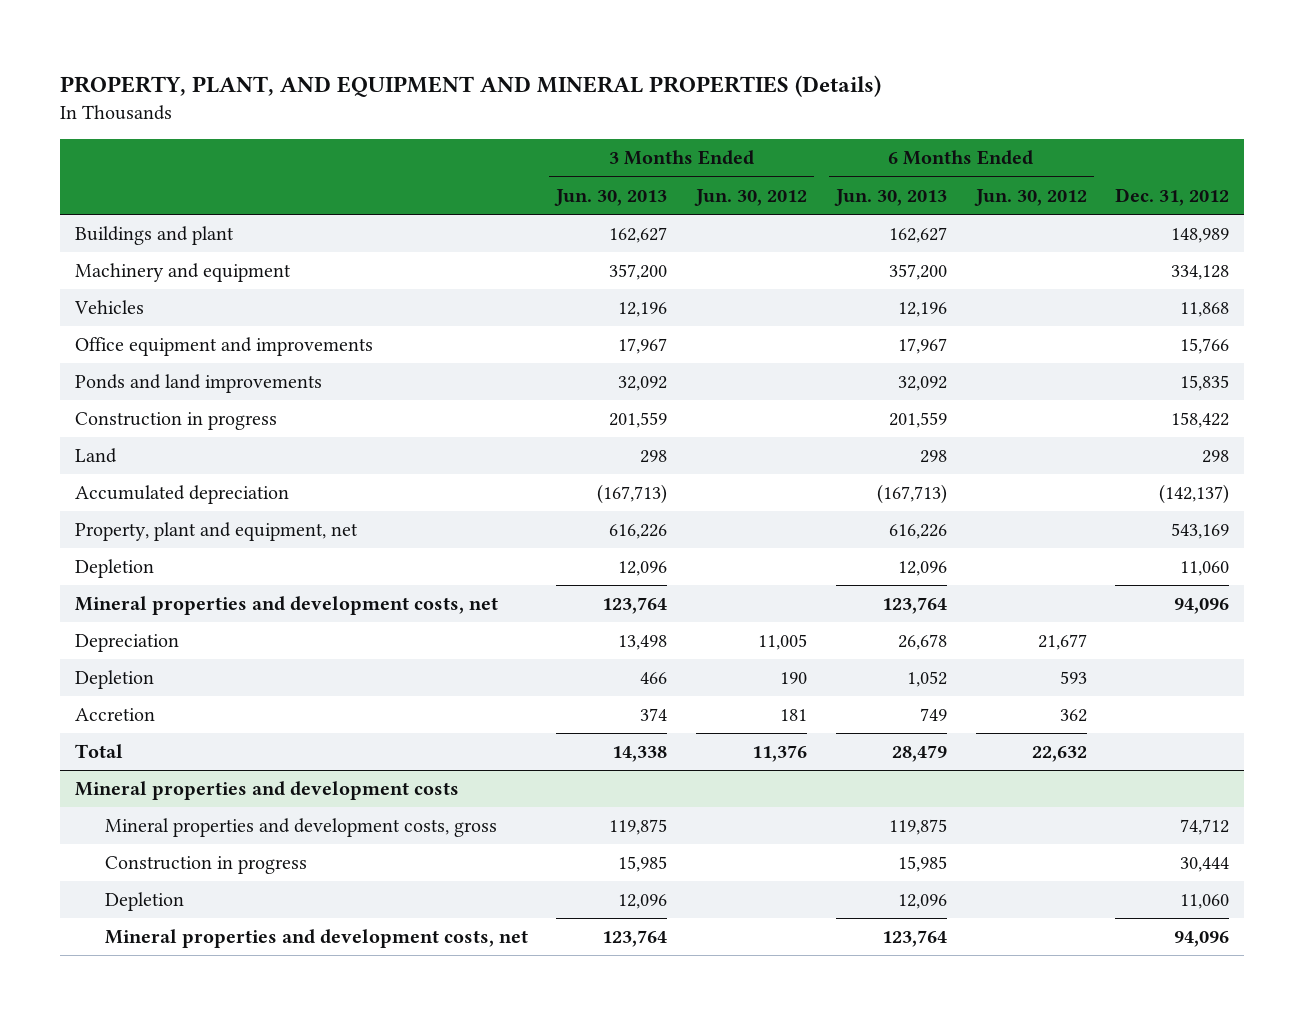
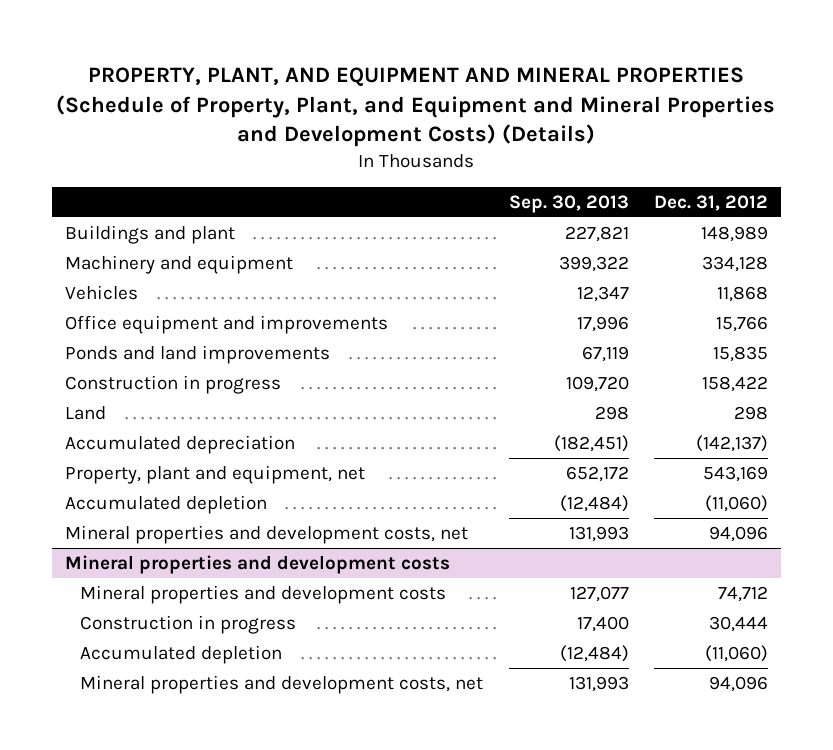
- PROPERTY, PLANT, AND EQUIPMENT AND MINERAL PROPERTIES (Details)
+ PROPERTY, PLANT, AND EQUIPMENT AND MINERAL PROPERTIES (Schedule of Property, Plant, and Equipment and Mineral Properties and Development Costs) (Details)
- | 3 Months Ended Jun. 30, 2013 | 3 Months Ended Jun. 30, 2012 | 6 Months Ended Jun. 30, 2013 | 6 Months Ended Jun. 30, 2012 | Dec. 31, 2012
+ | Sep. 30, 2013 | Dec. 31, 2012
- Depletion | 12,096 | | 12,096 | | 11,060
+ Accumulated depletion | (12,484) | (11,060)
- Depreciation | 13,498 | 11,005 | 26,678 | 21,677 |
- Depletion | 466 | 190 | 1,052 | 593 |
- Accretion | 374 | 181 | 749 | 362 |
- Total | 14,338 | 11,376 | 28,479 | 22,632 |
@ Mineral properties and development costs
- Mineral properties and development costs, gross | 119,875 | | 119,875 | | 74,712
+ Mineral properties and development costs | 127,077 | 74,712
- Depletion | 12,096 | | 12,096 | | 11,060
+ Accumulated depletion | (12,484) | (11,060)

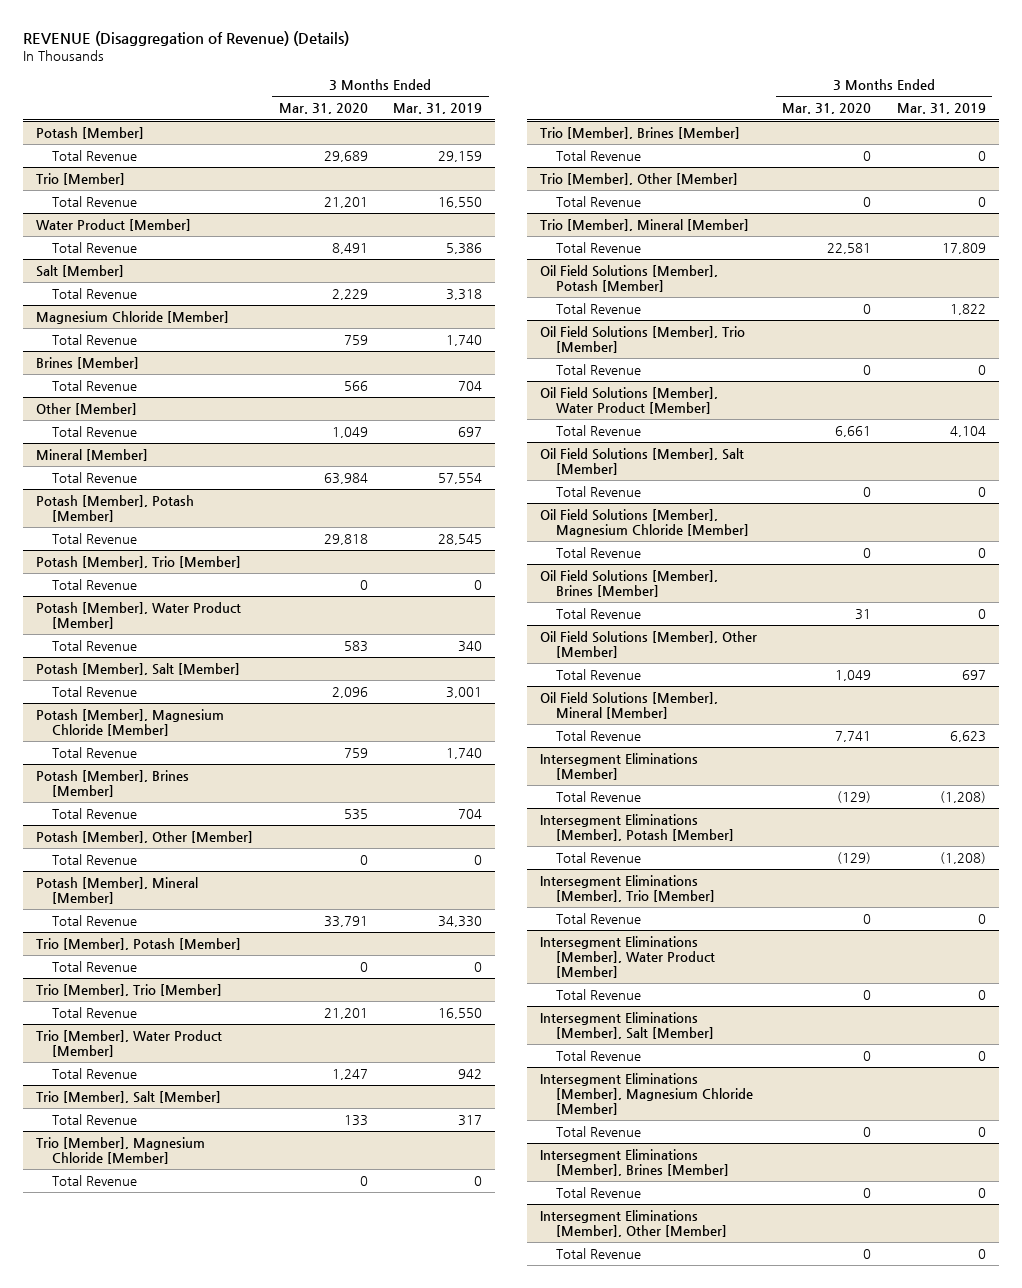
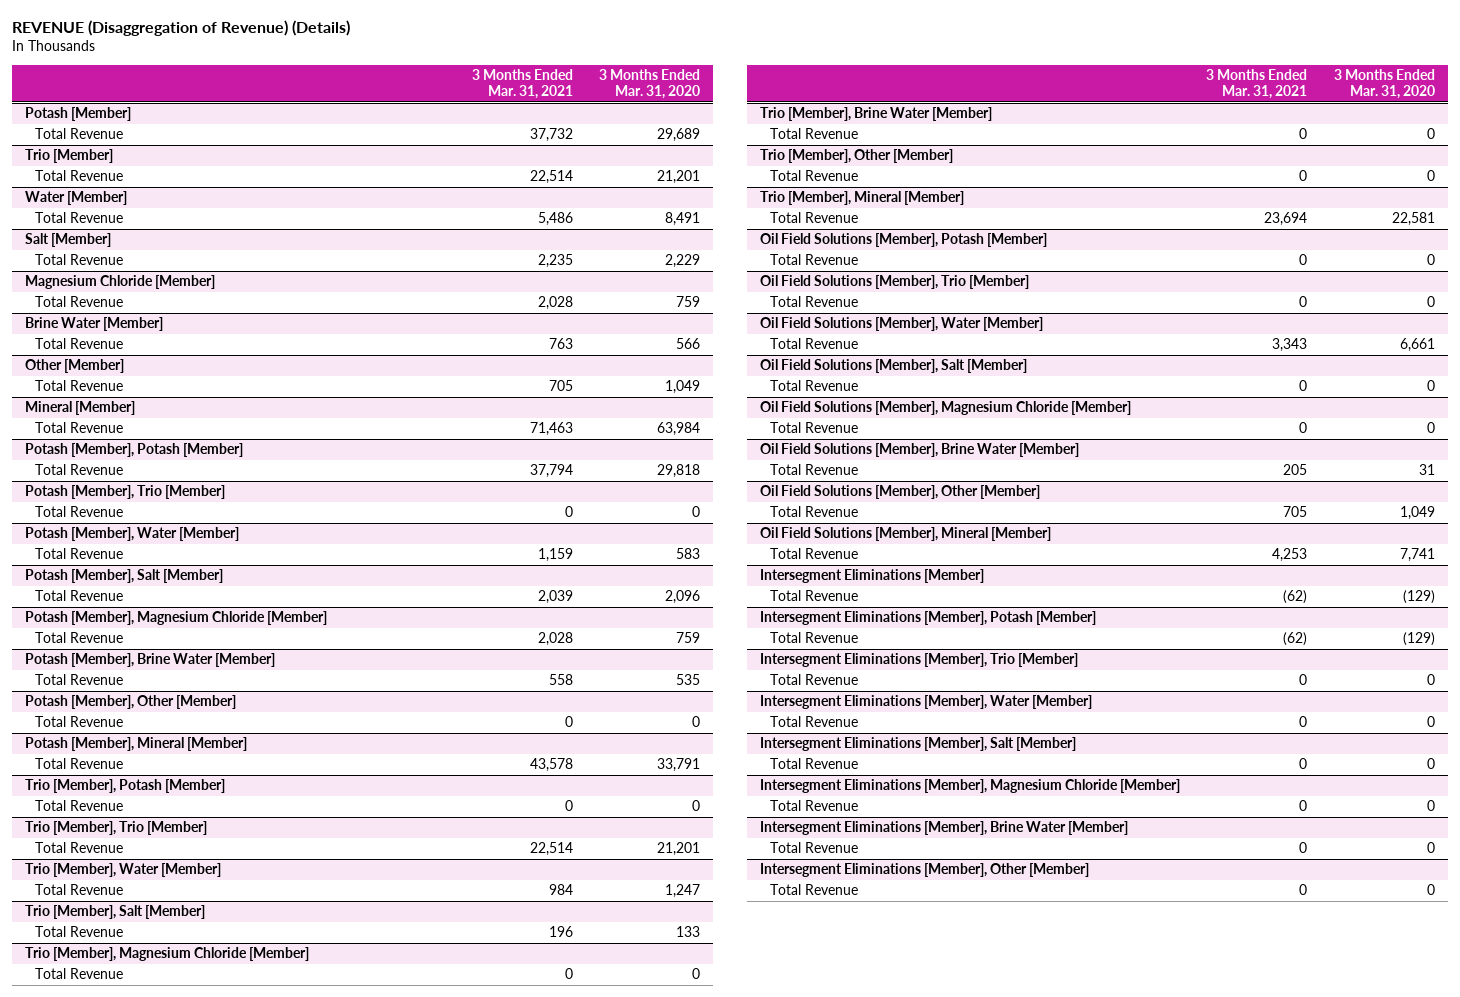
- | 3 Months Ended Mar. 31, 2020 | 3 Months Ended Mar. 31, 2019
+ | 3 Months Ended Mar. 31, 2021 | 3 Months Ended Mar. 31, 2020
- Water Product [Member]
+ Water [Member]
- Brines [Member]
+ Brine Water [Member]
- Potash [Member], Water Product [Member]
+ Potash [Member], Water [Member]
- Potash [Member], Brines [Member]
+ Potash [Member], Brine Water [Member]
- Trio [Member], Water Product [Member]
+ Trio [Member], Water [Member]
- Trio [Member], Brines [Member]
+ Trio [Member], Brine Water [Member]
- Oil Field Solutions [Member], Water Product [Member]
+ Oil Field Solutions [Member], Water [Member]
- Oil Field Solutions [Member], Brines [Member]
+ Oil Field Solutions [Member], Brine Water [Member]
- Intersegment Eliminations [Member], Water Product [Member]
+ Intersegment Eliminations [Member], Water [Member]
- Intersegment Eliminations [Member], Brines [Member]
+ Intersegment Eliminations [Member], Brine Water [Member]

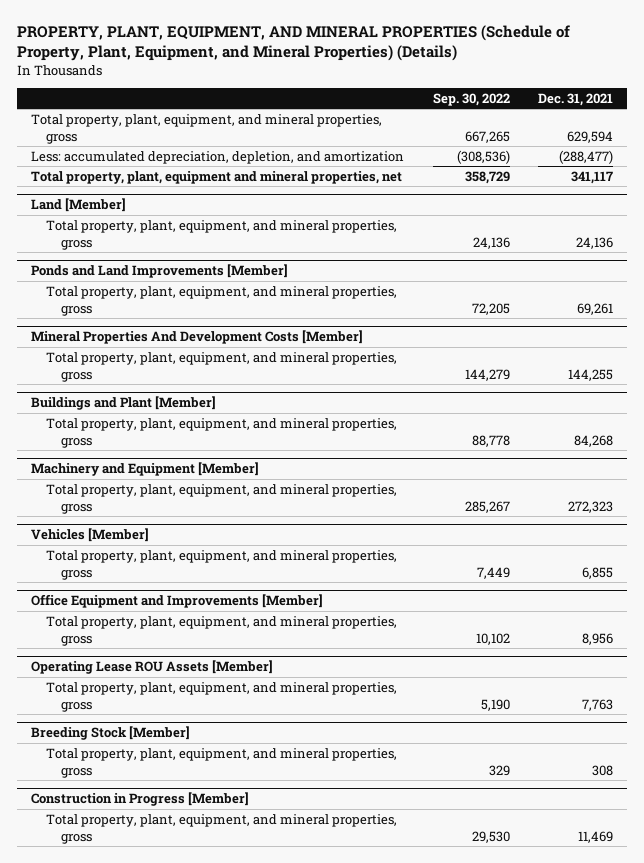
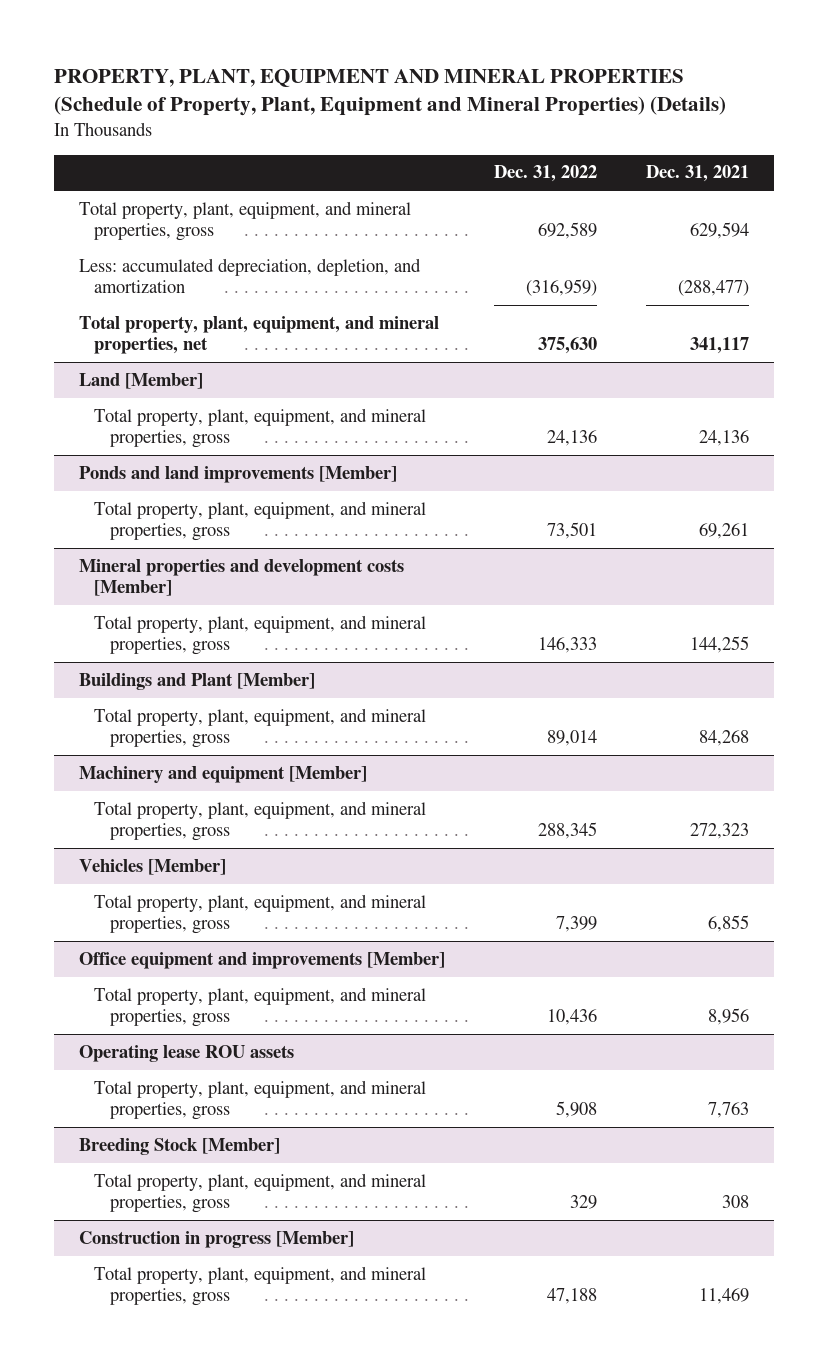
- PROPERTY, PLANT, EQUIPMENT, AND MINERAL PROPERTIES (Schedule of Property, Plant, Equipment, and Mineral Properties) (Details)
+ PROPERTY, PLANT, EQUIPMENT AND MINERAL PROPERTIES (Schedule of Property, Plant, Equipment and Mineral Properties) (Details)
- | Sep. 30, 2022 | Dec. 31, 2021
+ | Dec. 31, 2022 | Dec. 31, 2021
- Total property, plant, equipment and mineral properties, net | 358,729 | 341,117
+ Total property, plant, equipment, and mineral properties, net | 375,630 | 341,117
- Ponds and Land Improvements [Member]
+ Ponds and land improvements [Member]
- Mineral Properties And Development Costs [Member]
+ Mineral properties and development costs [Member]
- Machinery and Equipment [Member]
+ Machinery and equipment [Member]
- Office Equipment and Improvements [Member]
+ Office equipment and improvements [Member]
- Operating Lease ROU Assets [Member]
+ Operating lease ROU assets
- Construction in Progress [Member]
+ Construction in progress [Member]

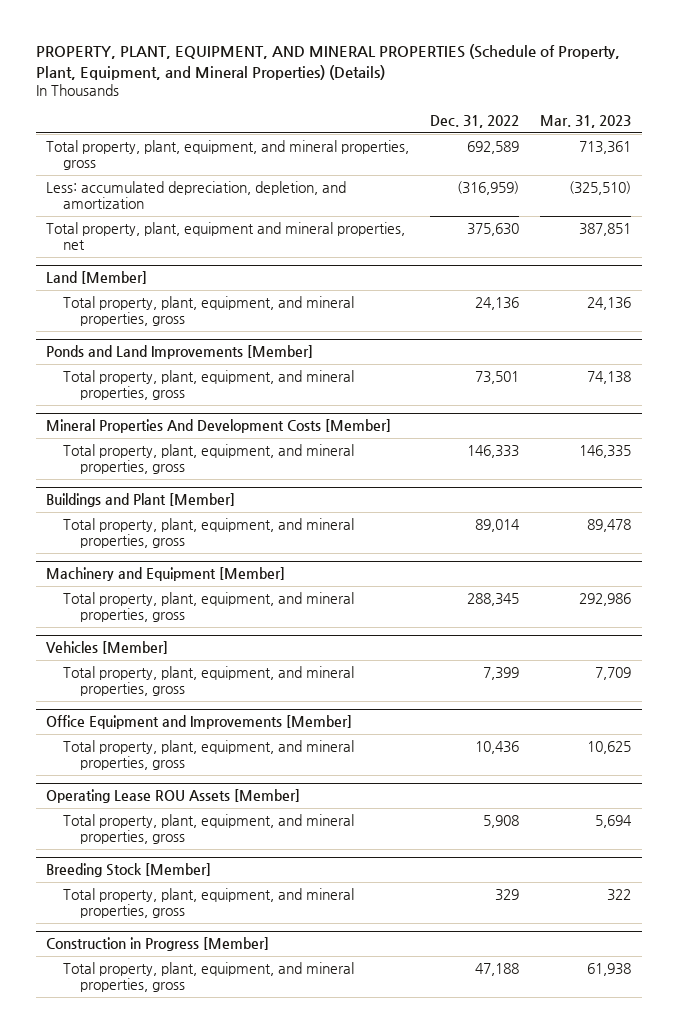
- PROPERTY, PLANT, EQUIPMENT AND MINERAL PROPERTIES (Schedule of Property, Plant, Equipment and Mineral Properties) (Details)
+ PROPERTY, PLANT, EQUIPMENT, AND MINERAL PROPERTIES (Schedule of Property, Plant, Equipment, and Mineral Properties) (Details)
- | Dec. 31, 2022 | Dec. 31, 2021
+ | Dec. 31, 2022 | Mar. 31, 2023
- Total property, plant, equipment, and mineral properties, net | 375,630 | 341,117
+ Total property, plant, equipment and mineral properties, net | 375,630 | 387,851
- Ponds and land improvements [Member]
+ Ponds and Land Improvements [Member]
- Mineral properties and development costs [Member]
+ Mineral Properties And Development Costs [Member]
- Machinery and equipment [Member]
+ Machinery and Equipment [Member]
- Office equipment and improvements [Member]
+ Office Equipment and Improvements [Member]
- Operating lease ROU assets
+ Operating Lease ROU Assets [Member]
- Construction in progress [Member]
+ Construction in Progress [Member]

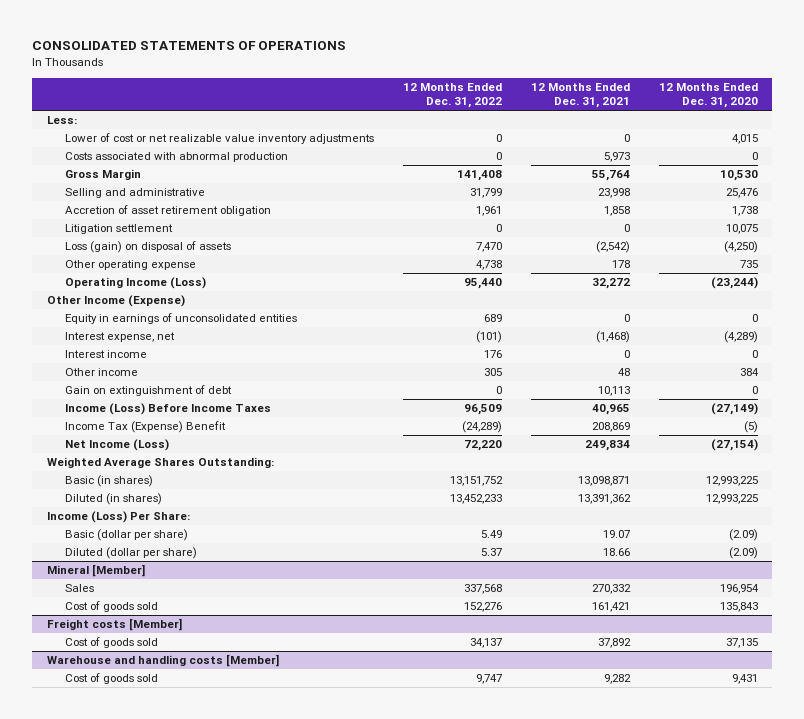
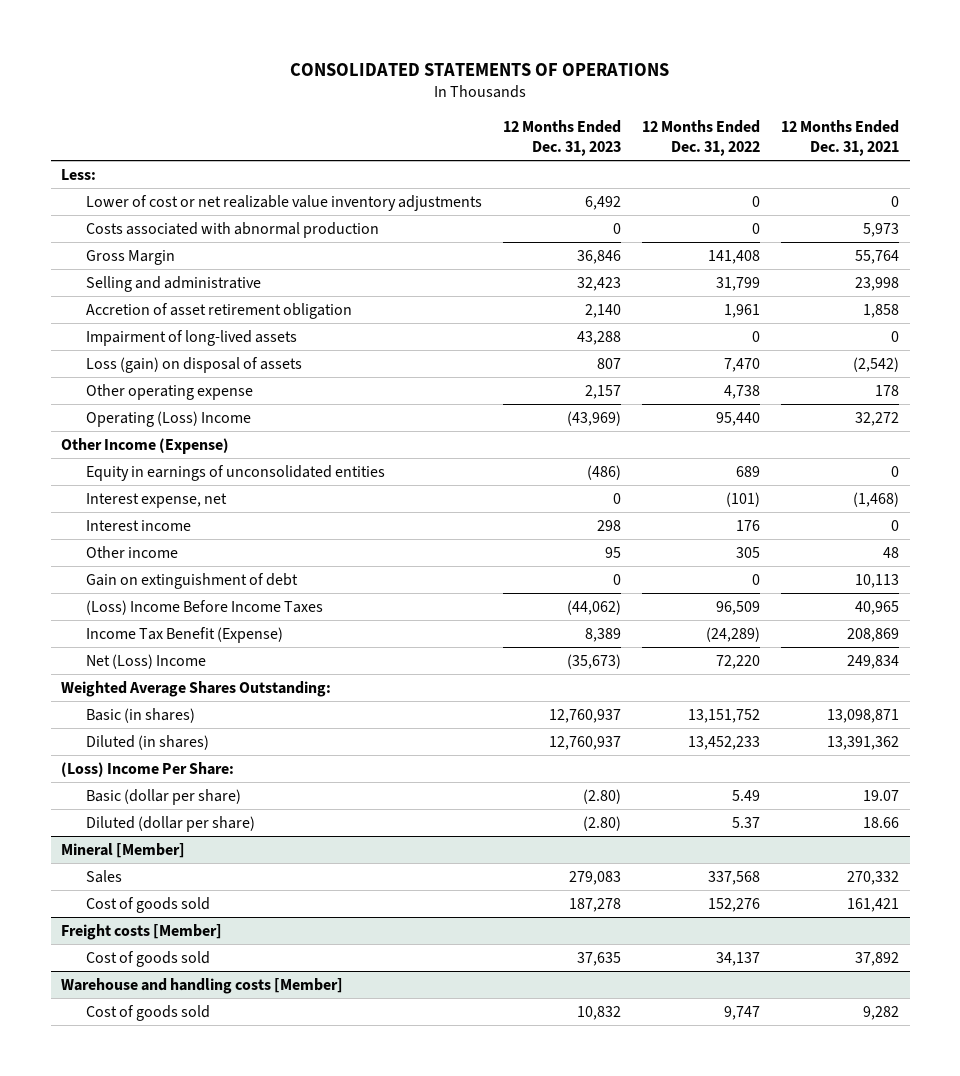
- | 12 Months Ended Dec. 31, 2022 | 12 Months Ended Dec. 31, 2021 | 12 Months Ended Dec. 31, 2020
+ | 12 Months Ended Dec. 31, 2023 | 12 Months Ended Dec. 31, 2022 | 12 Months Ended Dec. 31, 2021
- Litigation settlement | 0 | 0 | 10,075
+ Impairment of long-lived assets | 43,288 | 0 | 0
- Operating Income (Loss) | 95,440 | 32,272 | (23,244)
+ Operating (Loss) Income | (43,969) | 95,440 | 32,272
- Income (Loss) Before Income Taxes | 96,509 | 40,965 | (27,149)
- Income Tax (Expense) Benefit | (24,289) | 208,869 | (5)
- Net Income (Loss) | 72,220 | 249,834 | (27,154)
+ (Loss) Income Before Income Taxes | (44,062) | 96,509 | 40,965
+ Income Tax Benefit (Expense) | 8,389 | (24,289) | 208,869
+ Net (Loss) Income | (35,673) | 72,220 | 249,834
- Income (Loss) Per Share:
+ (Loss) Income Per Share:

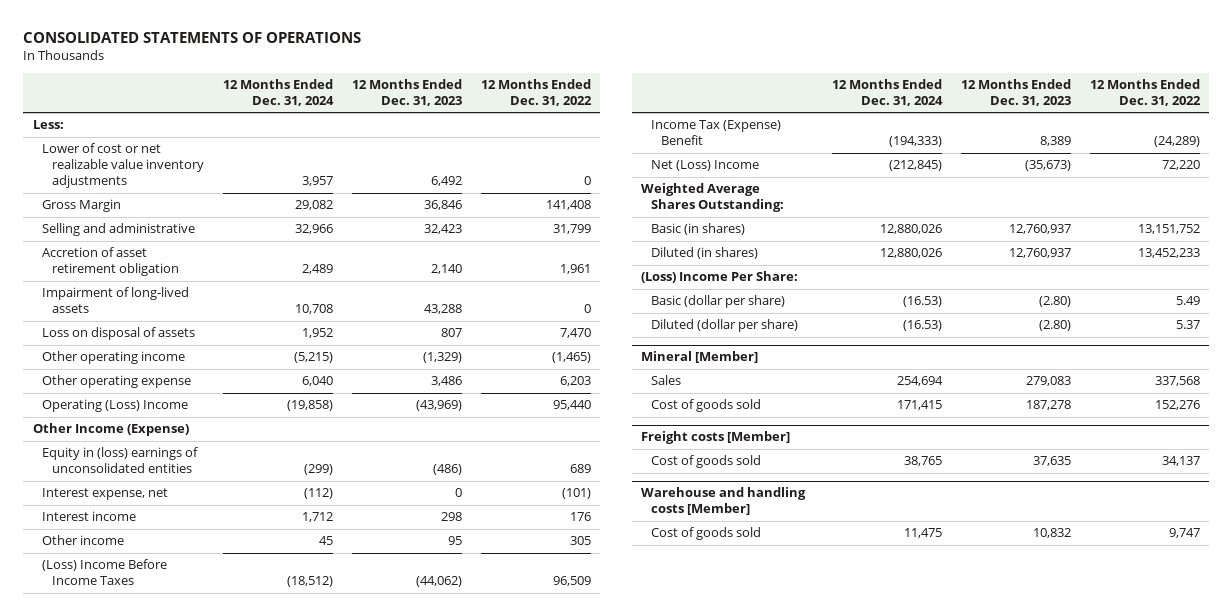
- | 12 Months Ended Dec. 31, 2023 | 12 Months Ended Dec. 31, 2022 | 12 Months Ended Dec. 31, 2021
+ | 12 Months Ended Dec. 31, 2024 | 12 Months Ended Dec. 31, 2023 | 12 Months Ended Dec. 31, 2022
- Costs associated with abnormal production | 0 | 0 | 5,973
- Loss (gain) on disposal of assets | 807 | 7,470 | (2,542)
- Other operating expense | 2,157 | 4,738 | 178
+ Loss on disposal of assets | 1,952 | 807 | 7,470
+ Other operating income | (5,215) | (1,329) | (1,465)
+ Other operating expense | 6,040 | 3,486 | 6,203
- Equity in earnings of unconsolidated entities | (486) | 689 | 0
+ Equity in (loss) earnings of unconsolidated entities | (299) | (486) | 689
- Gain on extinguishment of debt | 0 | 0 | 10,113
- Income Tax Benefit (Expense) | 8,389 | (24,289) | 208,869
+ Income Tax (Expense) Benefit | (194,333) | 8,389 | (24,289)

